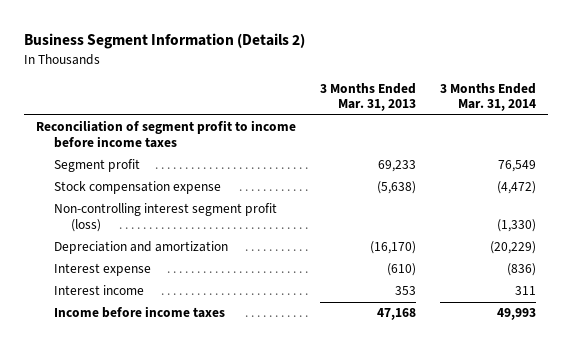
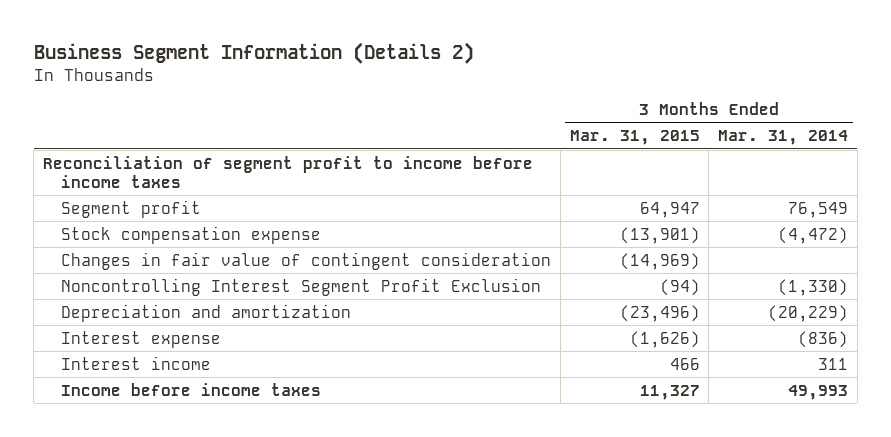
- | 3 Months Ended Mar. 31, 2013 | 3 Months Ended Mar. 31, 2014
+ | 3 Months Ended Mar. 31, 2015 | 3 Months Ended Mar. 31, 2014
- Non-controlling interest segment profit (loss) | | (1,330)
+ Changes in fair value of contingent consideration | (14,969) |
+ Noncontrolling Interest Segment Profit Exclusion | (94) | (1,330)

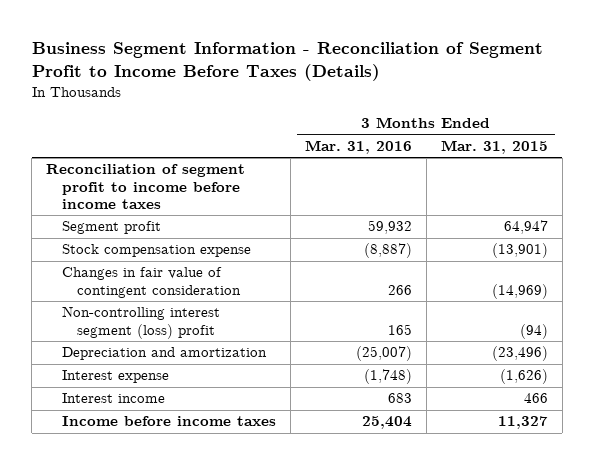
- Business Segment Information (Details 2)
+ Business Segment Information - Reconciliation of Segment Profit to Income Before Taxes (Details)
- | 3 Months Ended Mar. 31, 2015 | 3 Months Ended Mar. 31, 2014
+ | 3 Months Ended Mar. 31, 2016 | 3 Months Ended Mar. 31, 2015
- Noncontrolling Interest Segment Profit Exclusion | (94) | (1,330)
+ Non-controlling interest segment (loss) profit | 165 | (94)

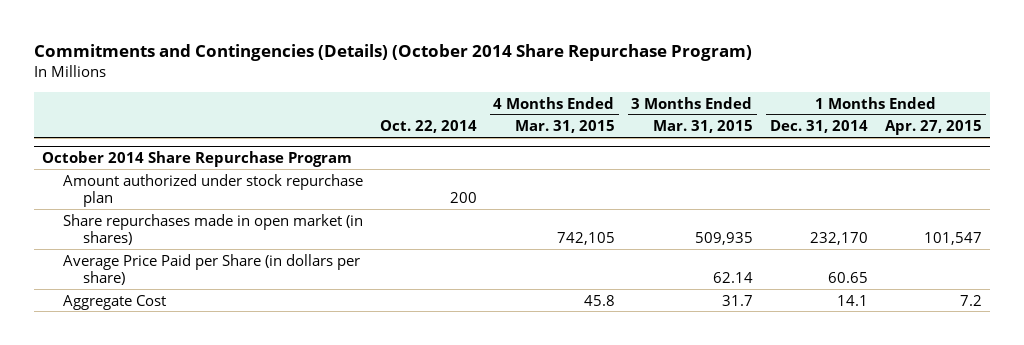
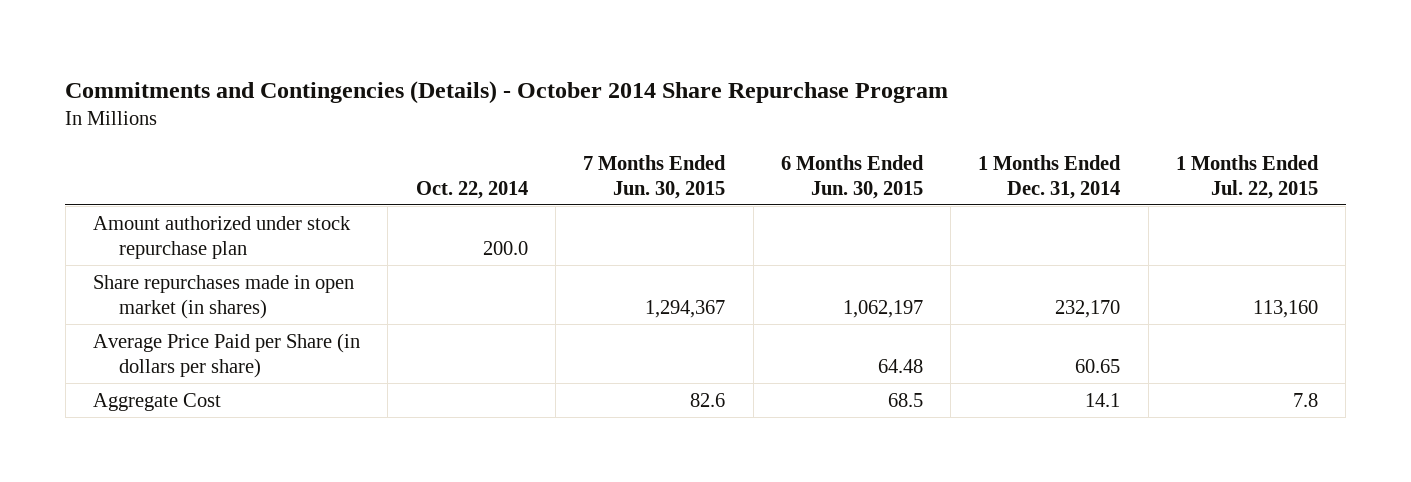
- Commitments and Contingencies (Details) (October 2014 Share Repurchase Program)
+ Commitments and Contingencies (Details) - October 2014 Share Repurchase Program
- | Oct. 22, 2014 | 4 Months Ended Mar. 31, 2015 | 3 Months Ended Mar. 31, 2015 | 1 Months Ended Dec. 31, 2014 | 1 Months Ended Apr. 27, 2015
+ | Oct. 22, 2014 | 7 Months Ended Jun. 30, 2015 | 6 Months Ended Jun. 30, 2015 | 1 Months Ended Dec. 31, 2014 | 1 Months Ended Jul. 22, 2015
- October 2014 Share Repurchase Program
- Amount authorized under stock repurchase plan | 200 | | | |
+ Amount authorized under stock repurchase plan | 200.0 | | | |

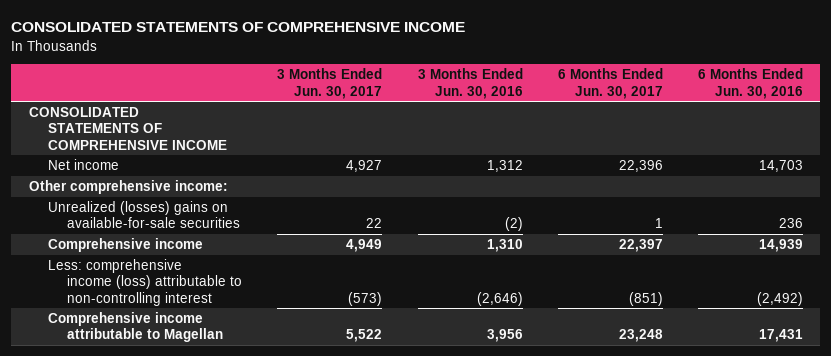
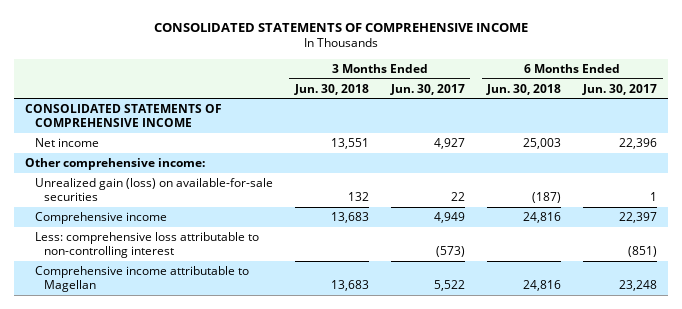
- | 3 Months Ended Jun. 30, 2017 | 3 Months Ended Jun. 30, 2016 | 6 Months Ended Jun. 30, 2017 | 6 Months Ended Jun. 30, 2016
+ | 3 Months Ended Jun. 30, 2018 | 3 Months Ended Jun. 30, 2017 | 6 Months Ended Jun. 30, 2018 | 6 Months Ended Jun. 30, 2017
- Unrealized (losses) gains on available-for-sale securities | 22 | (2) | 1 | 236
+ Unrealized gain (loss) on available-for-sale securities | 132 | 22 | (187) | 1
- Less: comprehensive income (loss) attributable to non-controlling interest | (573) | (2,646) | (851) | (2,492)
+ Less: comprehensive loss attributable to non-controlling interest | | (573) | | (851)

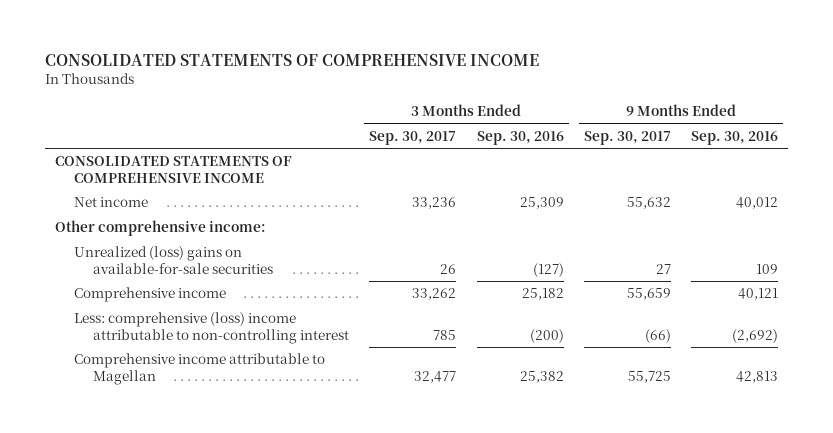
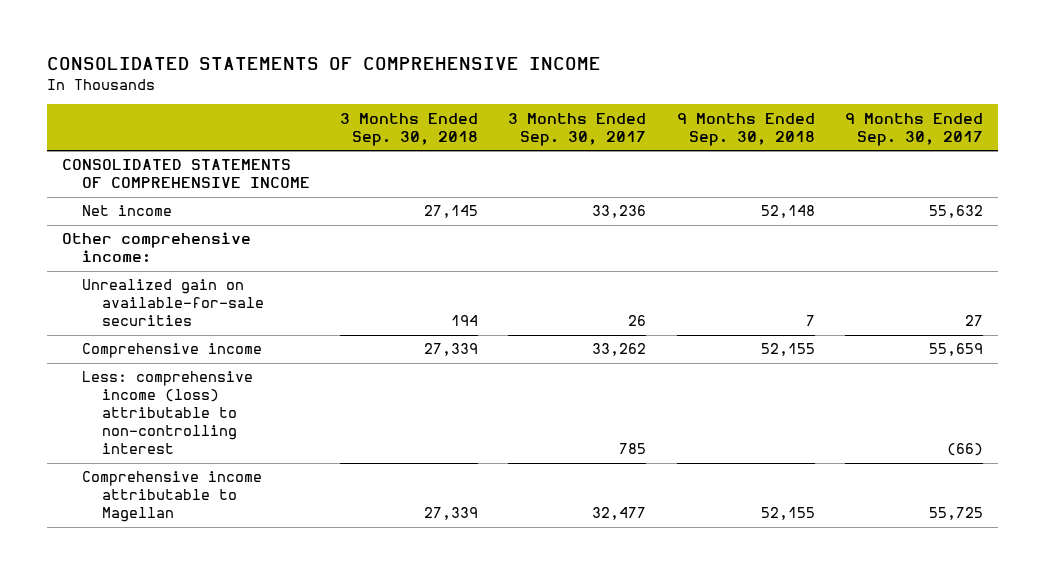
- | 3 Months Ended Sep. 30, 2017 | 3 Months Ended Sep. 30, 2016 | 9 Months Ended Sep. 30, 2017 | 9 Months Ended Sep. 30, 2016
+ | 3 Months Ended Sep. 30, 2018 | 3 Months Ended Sep. 30, 2017 | 9 Months Ended Sep. 30, 2018 | 9 Months Ended Sep. 30, 2017
- Unrealized (loss) gains on available-for-sale securities | 26 | (127) | 27 | 109
+ Unrealized gain on available-for-sale securities | 194 | 26 | 7 | 27
- Less: comprehensive (loss) income attributable to non-controlling interest | 785 | (200) | (66) | (2,692)
+ Less: comprehensive income (loss) attributable to non-controlling interest | | 785 | | (66)

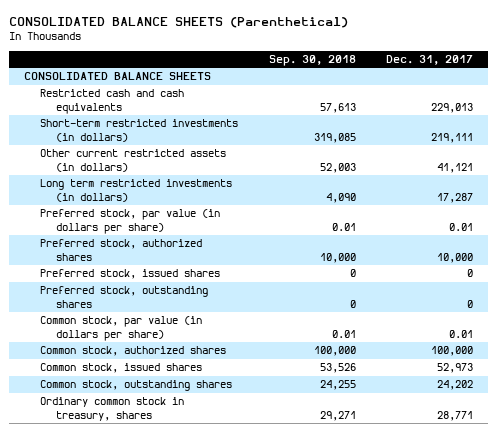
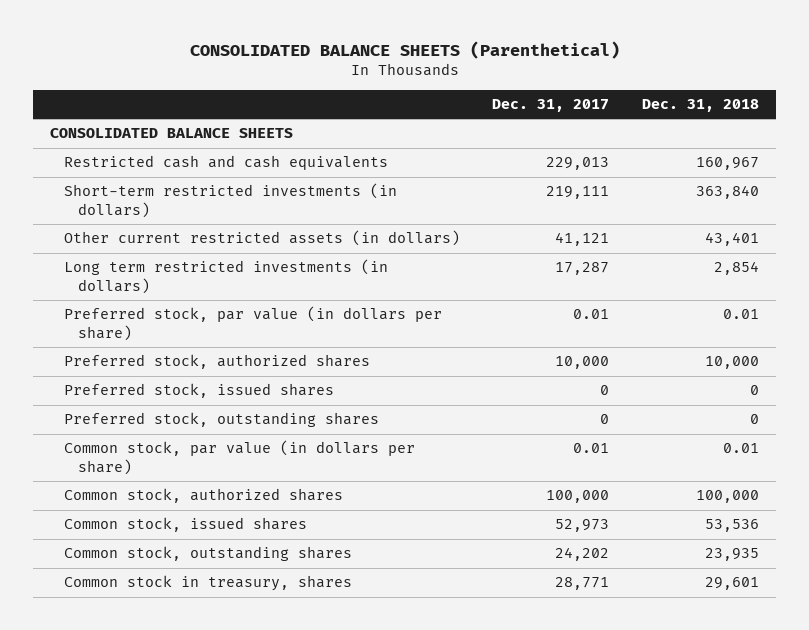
- | Sep. 30, 2018 | Dec. 31, 2017
+ | Dec. 31, 2017 | Dec. 31, 2018
- Ordinary common stock in treasury, shares | 29,271 | 28,771
+ Common stock in treasury, shares | 28,771 | 29,601

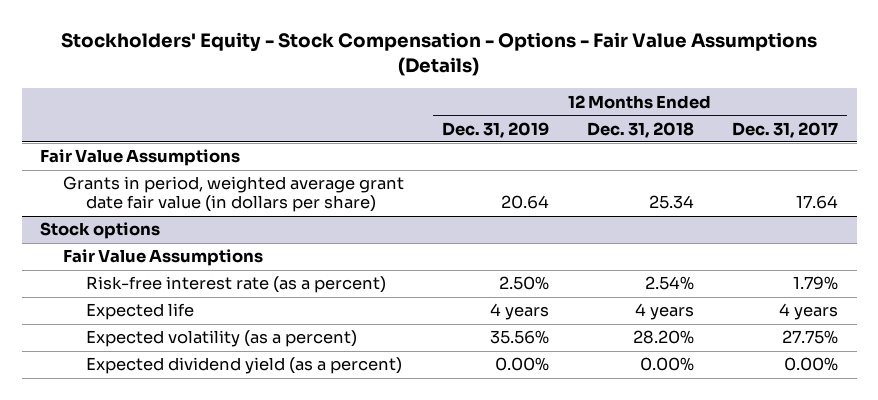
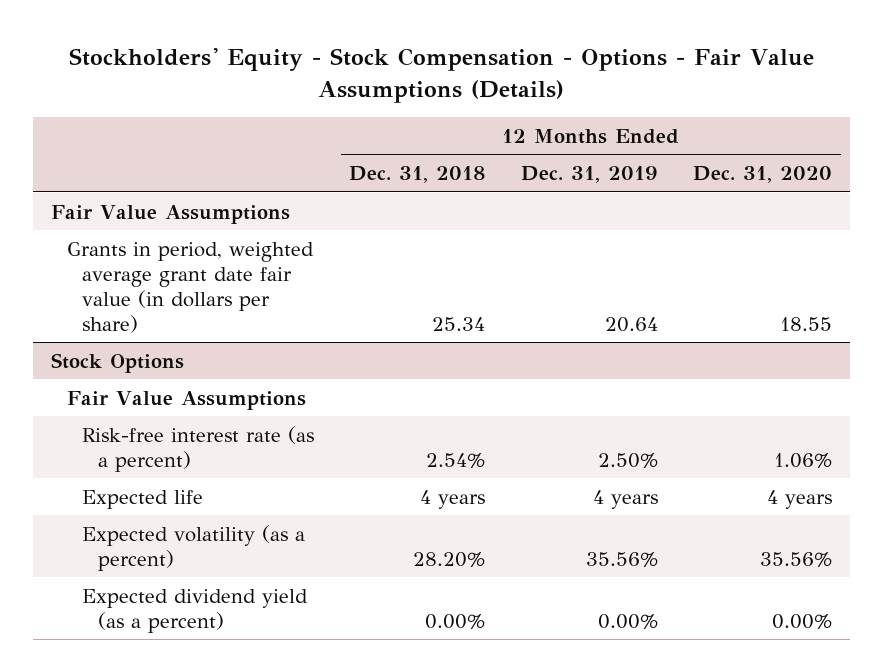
- | 12 Months Ended Dec. 31, 2019 | 12 Months Ended Dec. 31, 2018 | 12 Months Ended Dec. 31, 2017
+ | 12 Months Ended Dec. 31, 2018 | 12 Months Ended Dec. 31, 2019 | 12 Months Ended Dec. 31, 2020
- Stock options
+ Stock Options

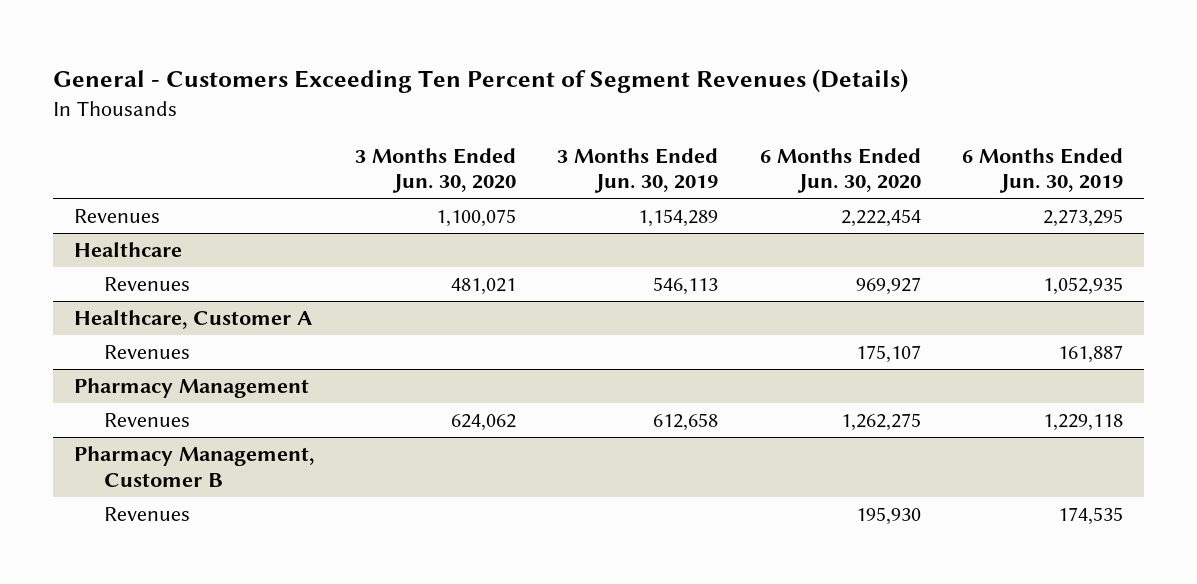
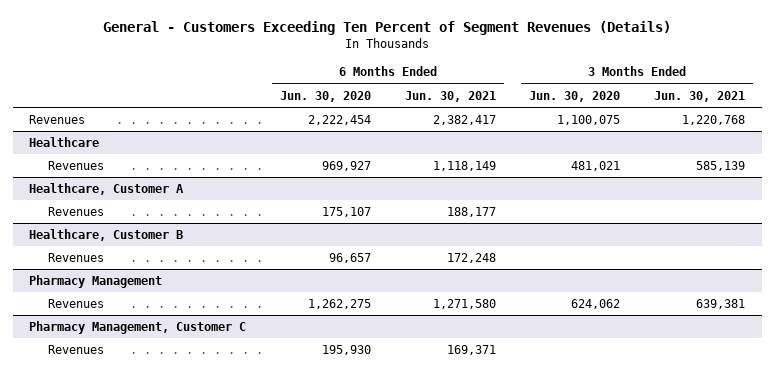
- | 3 Months Ended Jun. 30, 2020 | 3 Months Ended Jun. 30, 2019 | 6 Months Ended Jun. 30, 2020 | 6 Months Ended Jun. 30, 2019
+ | 6 Months Ended Jun. 30, 2020 | 6 Months Ended Jun. 30, 2021 | 3 Months Ended Jun. 30, 2020 | 3 Months Ended Jun. 30, 2021
+ Healthcare, Customer B
+ Revenues | 96,657 | 172,248 | |
- Pharmacy Management, Customer B
+ Pharmacy Management, Customer C

